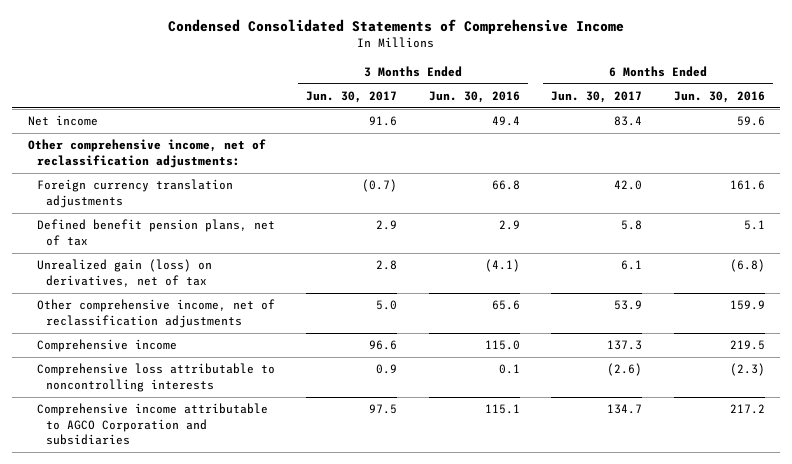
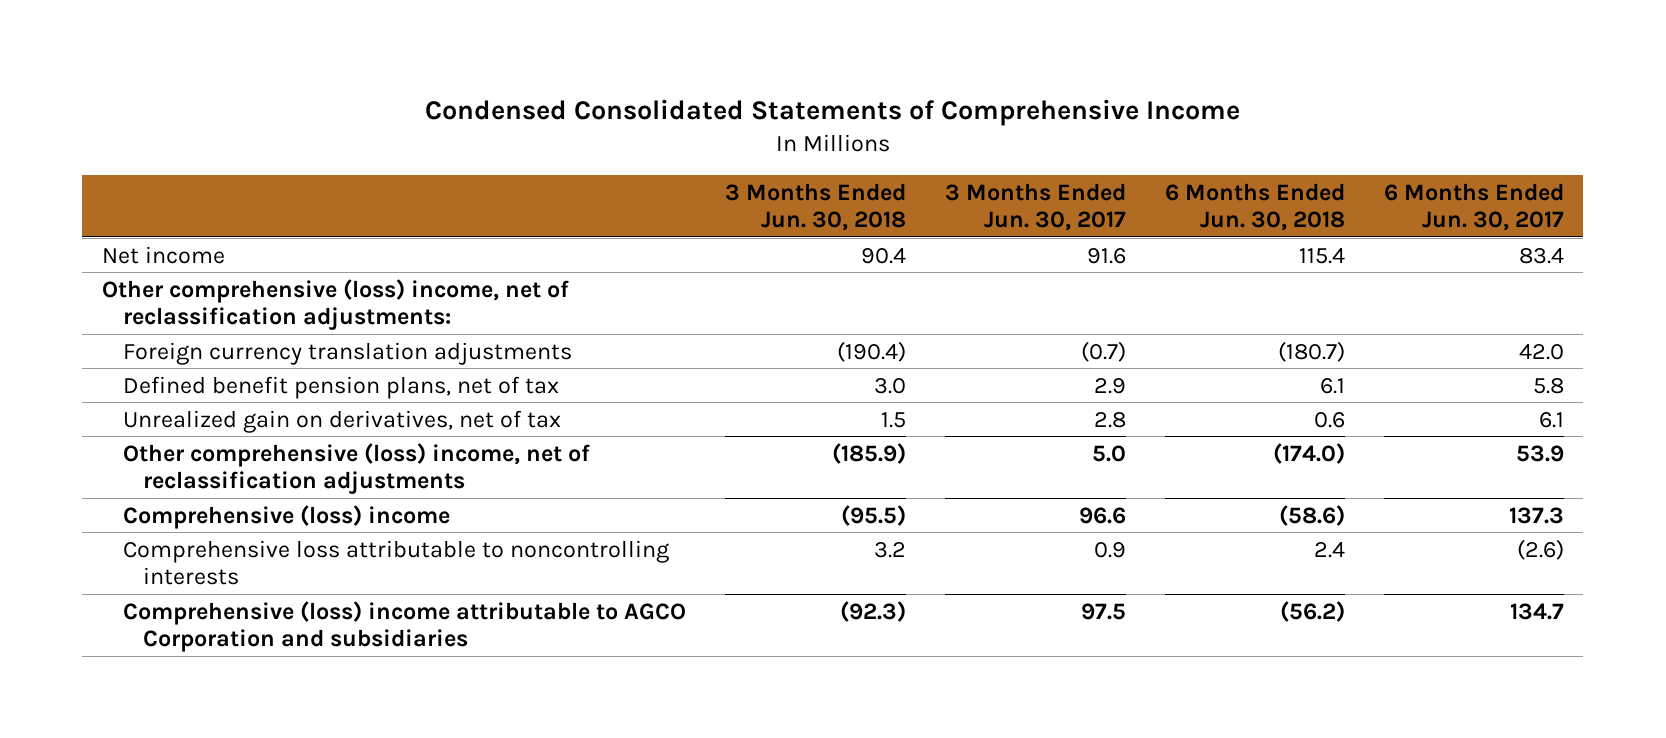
- | 3 Months Ended Jun. 30, 2017 | 3 Months Ended Jun. 30, 2016 | 6 Months Ended Jun. 30, 2017 | 6 Months Ended Jun. 30, 2016
+ | 3 Months Ended Jun. 30, 2018 | 3 Months Ended Jun. 30, 2017 | 6 Months Ended Jun. 30, 2018 | 6 Months Ended Jun. 30, 2017
- Other comprehensive income, net of reclassification adjustments:
+ Other comprehensive (loss) income, net of reclassification adjustments:
- Unrealized gain (loss) on derivatives, net of tax | 2.8 | (4.1) | 6.1 | (6.8)
- Other comprehensive income, net of reclassification adjustments | 5.0 | 65.6 | 53.9 | 159.9
- Comprehensive income | 96.6 | 115.0 | 137.3 | 219.5
+ Unrealized gain on derivatives, net of tax | 1.5 | 2.8 | 0.6 | 6.1
+ Other comprehensive (loss) income, net of reclassification adjustments | (185.9) | 5.0 | (174.0) | 53.9
+ Comprehensive (loss) income | (95.5) | 96.6 | (58.6) | 137.3
- Comprehensive income attributable to AGCO Corporation and subsidiaries | 97.5 | 115.1 | 134.7 | 217.2
+ Comprehensive (loss) income attributable to AGCO Corporation and subsidiaries | (92.3) | 97.5 | (56.2) | 134.7

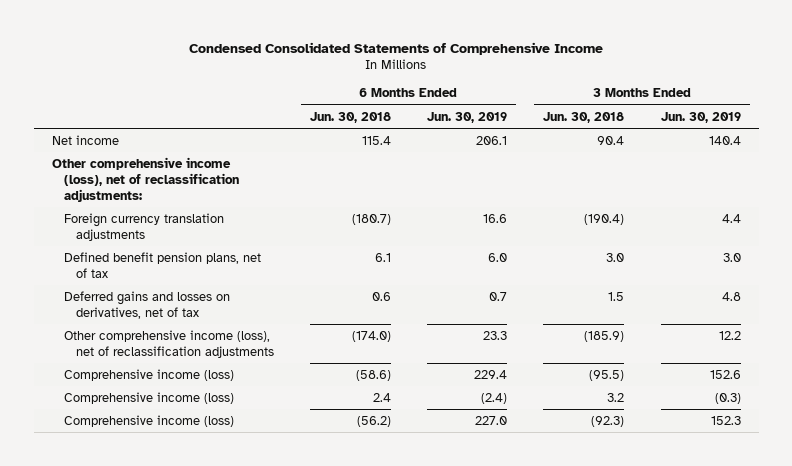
- | 3 Months Ended Jun. 30, 2018 | 3 Months Ended Jun. 30, 2017 | 6 Months Ended Jun. 30, 2018 | 6 Months Ended Jun. 30, 2017
+ | 6 Months Ended Jun. 30, 2018 | 6 Months Ended Jun. 30, 2019 | 3 Months Ended Jun. 30, 2018 | 3 Months Ended Jun. 30, 2019
- Other comprehensive (loss) income, net of reclassification adjustments:
+ Other comprehensive income (loss), net of reclassification adjustments:
- Unrealized gain on derivatives, net of tax | 1.5 | 2.8 | 0.6 | 6.1
- Other comprehensive (loss) income, net of reclassification adjustments | (185.9) | 5.0 | (174.0) | 53.9
- Comprehensive (loss) income | (95.5) | 96.6 | (58.6) | 137.3
- Comprehensive loss attributable to noncontrolling interests | 3.2 | 0.9 | 2.4 | (2.6)
- Comprehensive (loss) income attributable to AGCO Corporation and subsidiaries | (92.3) | 97.5 | (56.2) | 134.7
+ Deferred gains and losses on derivatives, net of tax | 0.6 | 0.7 | 1.5 | 4.8
+ Other comprehensive income (loss), net of reclassification adjustments | (174.0) | 23.3 | (185.9) | 12.2
+ Comprehensive income (loss) | (58.6) | 229.4 | (95.5) | 152.6
+ Comprehensive income (loss) | 2.4 | (2.4) | 3.2 | (0.3)
+ Comprehensive income (loss) | (56.2) | 227.0 | (92.3) | 152.3

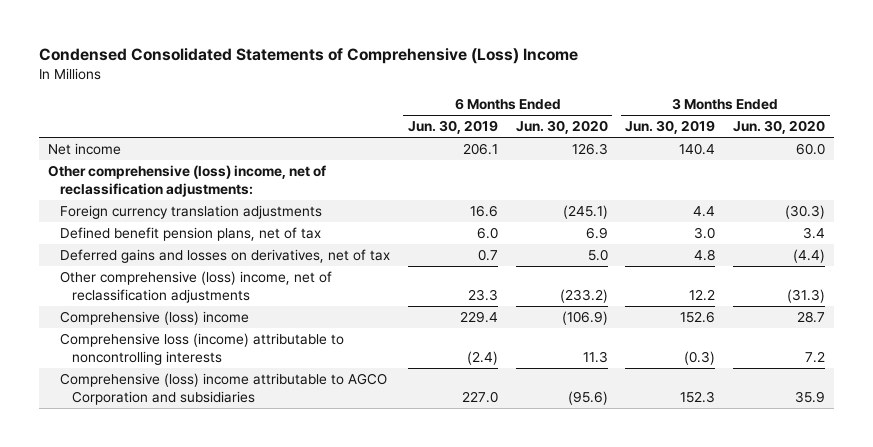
- Condensed Consolidated Statements of Comprehensive Income
+ Condensed Consolidated Statements of Comprehensive (Loss) Income
- | 6 Months Ended Jun. 30, 2018 | 6 Months Ended Jun. 30, 2019 | 3 Months Ended Jun. 30, 2018 | 3 Months Ended Jun. 30, 2019
+ | 6 Months Ended Jun. 30, 2019 | 6 Months Ended Jun. 30, 2020 | 3 Months Ended Jun. 30, 2019 | 3 Months Ended Jun. 30, 2020
- Other comprehensive income (loss), net of reclassification adjustments:
+ Other comprehensive (loss) income, net of reclassification adjustments:
- Other comprehensive income (loss), net of reclassification adjustments | (174.0) | 23.3 | (185.9) | 12.2
- Comprehensive income (loss) | (58.6) | 229.4 | (95.5) | 152.6
- Comprehensive income (loss) | 2.4 | (2.4) | 3.2 | (0.3)
- Comprehensive income (loss) | (56.2) | 227.0 | (92.3) | 152.3
+ Other comprehensive (loss) income, net of reclassification adjustments | 23.3 | (233.2) | 12.2 | (31.3)
+ Comprehensive (loss) income | 229.4 | (106.9) | 152.6 | 28.7
+ Comprehensive loss (income) attributable to noncontrolling interests | (2.4) | 11.3 | (0.3) | 7.2
+ Comprehensive (loss) income attributable to AGCO Corporation and subsidiaries | 227.0 | (95.6) | 152.3 | 35.9

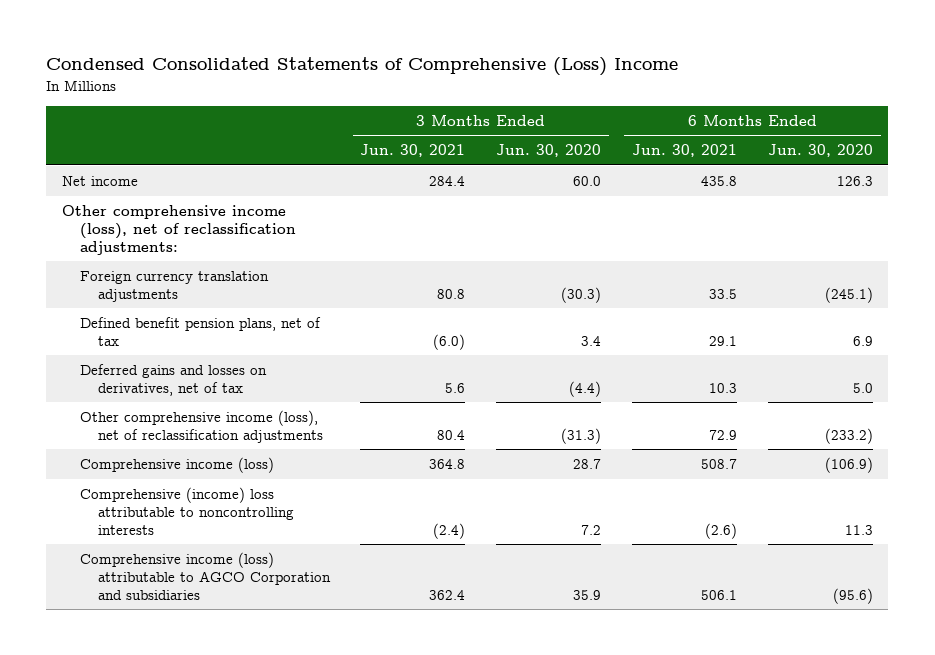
- | 6 Months Ended Jun. 30, 2019 | 6 Months Ended Jun. 30, 2020 | 3 Months Ended Jun. 30, 2019 | 3 Months Ended Jun. 30, 2020
+ | 3 Months Ended Jun. 30, 2021 | 3 Months Ended Jun. 30, 2020 | 6 Months Ended Jun. 30, 2021 | 6 Months Ended Jun. 30, 2020
- Other comprehensive (loss) income, net of reclassification adjustments:
+ Other comprehensive income (loss), net of reclassification adjustments:
- Other comprehensive (loss) income, net of reclassification adjustments | 23.3 | (233.2) | 12.2 | (31.3)
- Comprehensive (loss) income | 229.4 | (106.9) | 152.6 | 28.7
- Comprehensive loss (income) attributable to noncontrolling interests | (2.4) | 11.3 | (0.3) | 7.2
- Comprehensive (loss) income attributable to AGCO Corporation and subsidiaries | 227.0 | (95.6) | 152.3 | 35.9
+ Other comprehensive income (loss), net of reclassification adjustments | 80.4 | (31.3) | 72.9 | (233.2)
+ Comprehensive income (loss) | 364.8 | 28.7 | 508.7 | (106.9)
+ Comprehensive (income) loss attributable to noncontrolling interests | (2.4) | 7.2 | (2.6) | 11.3
+ Comprehensive income (loss) attributable to AGCO Corporation and subsidiaries | 362.4 | 35.9 | 506.1 | (95.6)

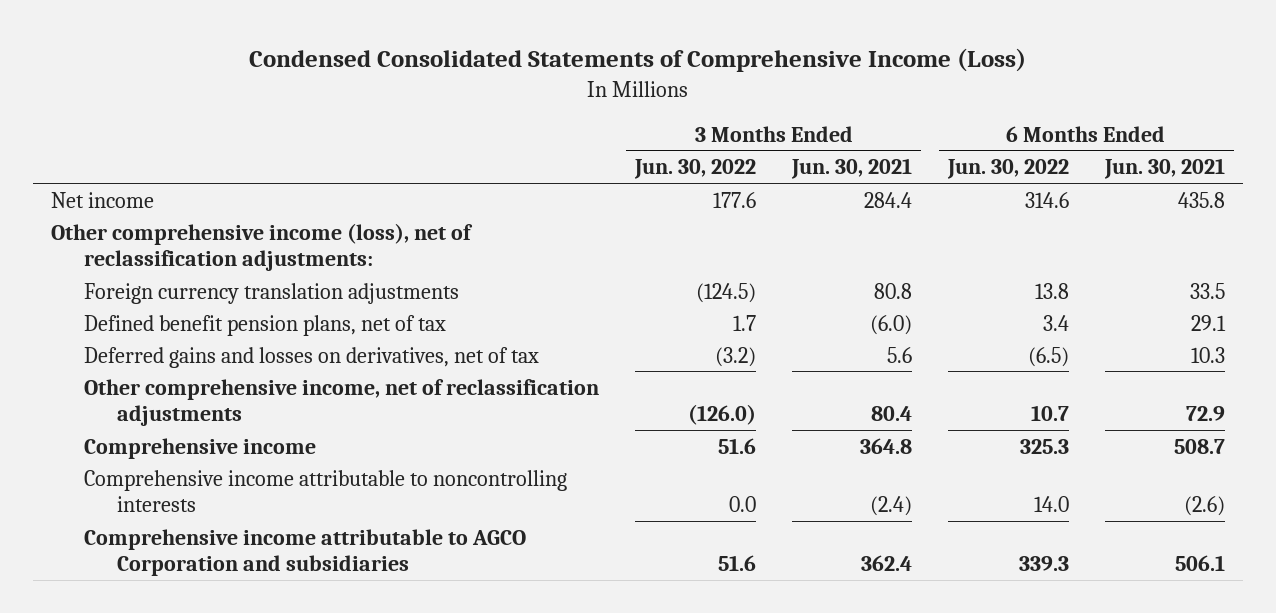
- Condensed Consolidated Statements of Comprehensive (Loss) Income
+ Condensed Consolidated Statements of Comprehensive Income (Loss)
- | 3 Months Ended Jun. 30, 2021 | 3 Months Ended Jun. 30, 2020 | 6 Months Ended Jun. 30, 2021 | 6 Months Ended Jun. 30, 2020
+ | 3 Months Ended Jun. 30, 2022 | 3 Months Ended Jun. 30, 2021 | 6 Months Ended Jun. 30, 2022 | 6 Months Ended Jun. 30, 2021
- Other comprehensive income (loss), net of reclassification adjustments | 80.4 | (31.3) | 72.9 | (233.2)
- Comprehensive income (loss) | 364.8 | 28.7 | 508.7 | (106.9)
- Comprehensive (income) loss attributable to noncontrolling interests | (2.4) | 7.2 | (2.6) | 11.3
- Comprehensive income (loss) attributable to AGCO Corporation and subsidiaries | 362.4 | 35.9 | 506.1 | (95.6)
+ Other comprehensive income, net of reclassification adjustments | (126.0) | 80.4 | 10.7 | 72.9
+ Comprehensive income | 51.6 | 364.8 | 325.3 | 508.7
+ Comprehensive income attributable to noncontrolling interests | 0.0 | (2.4) | 14.0 | (2.6)
+ Comprehensive income attributable to AGCO Corporation and subsidiaries | 51.6 | 362.4 | 339.3 | 506.1

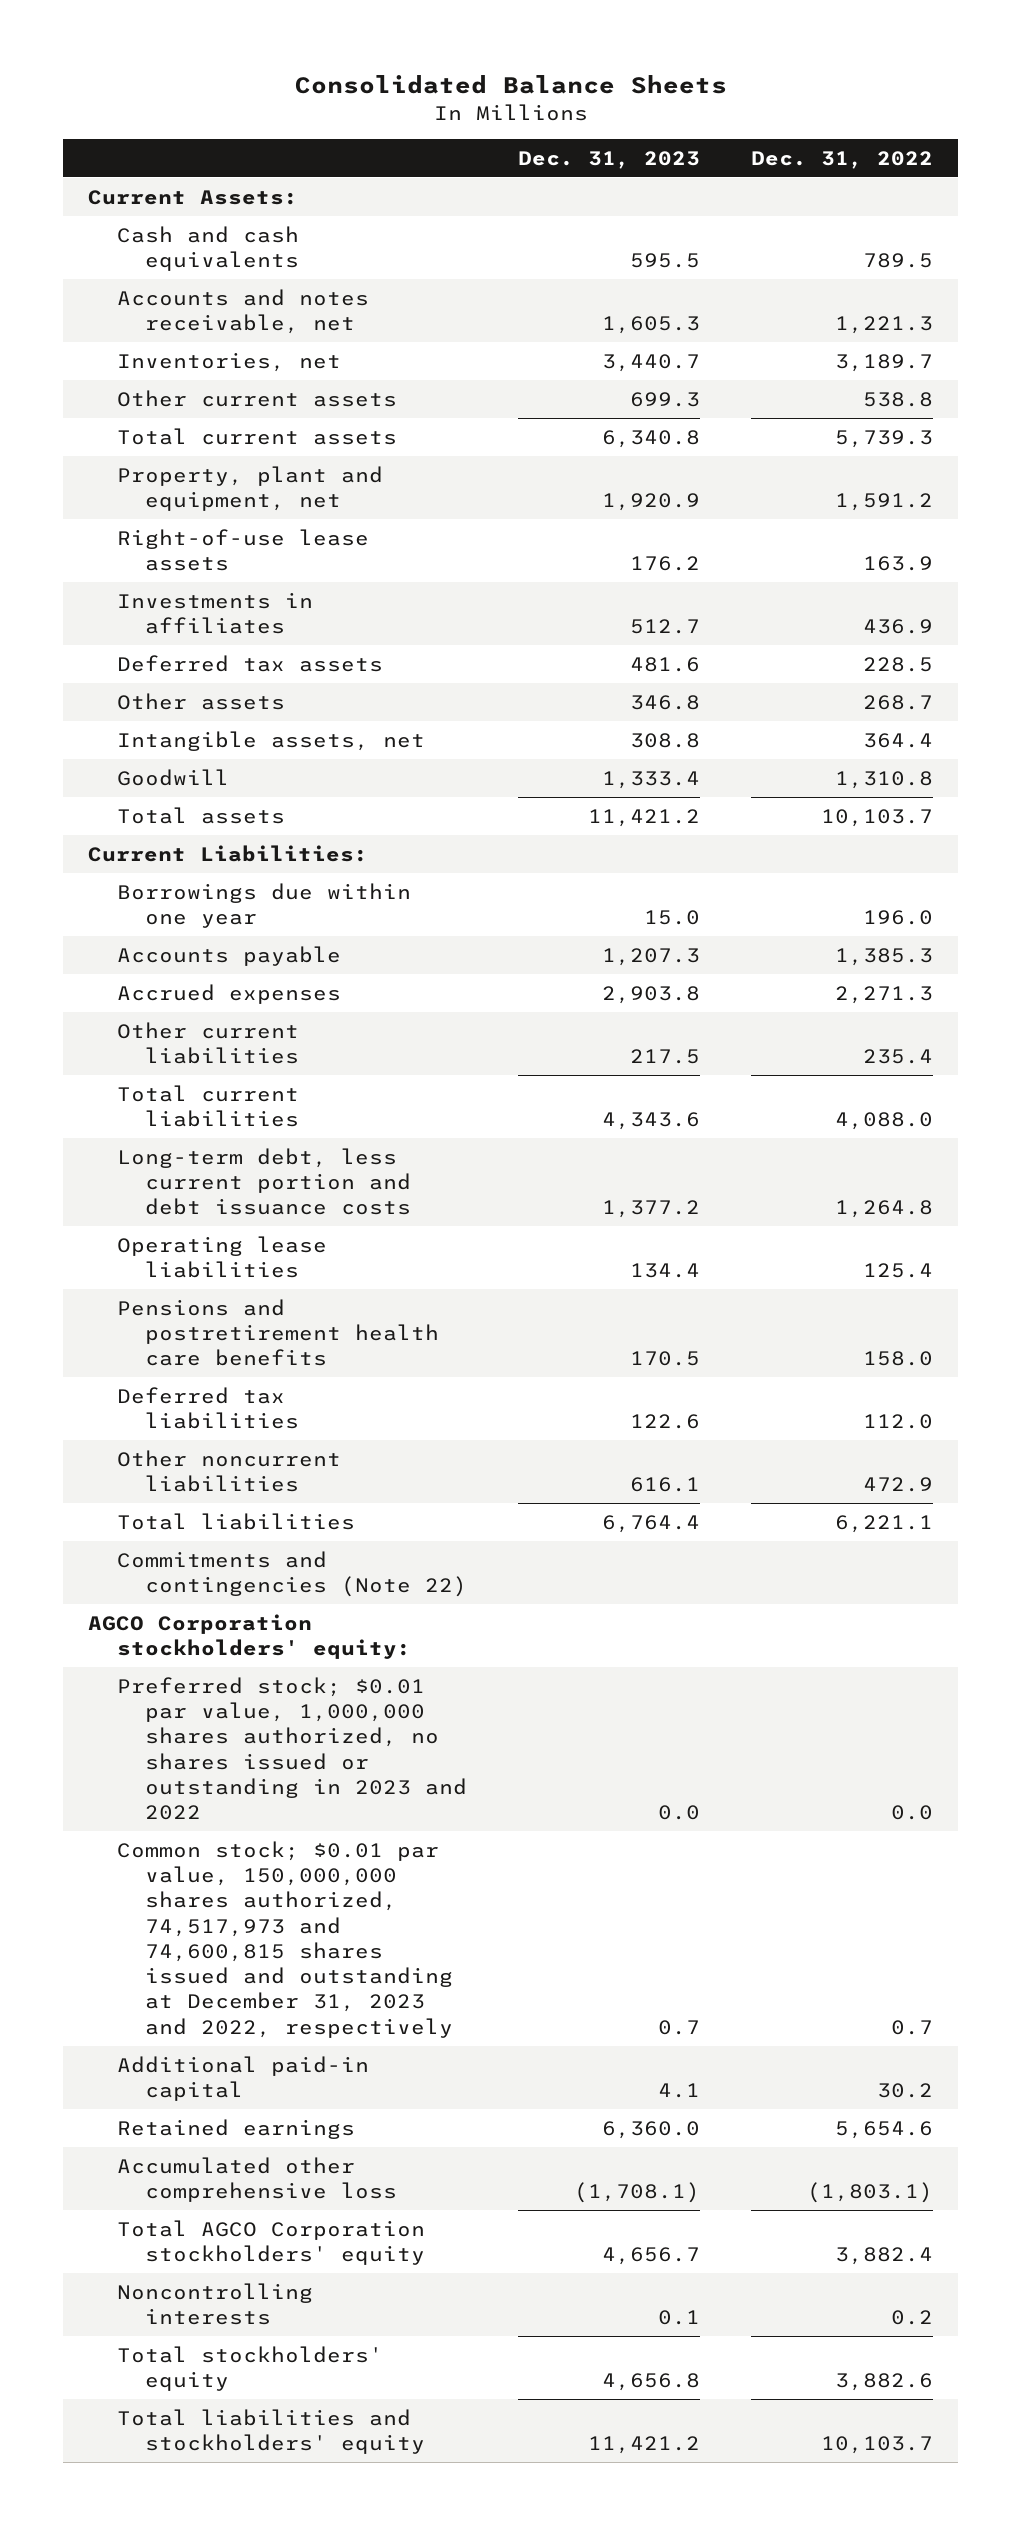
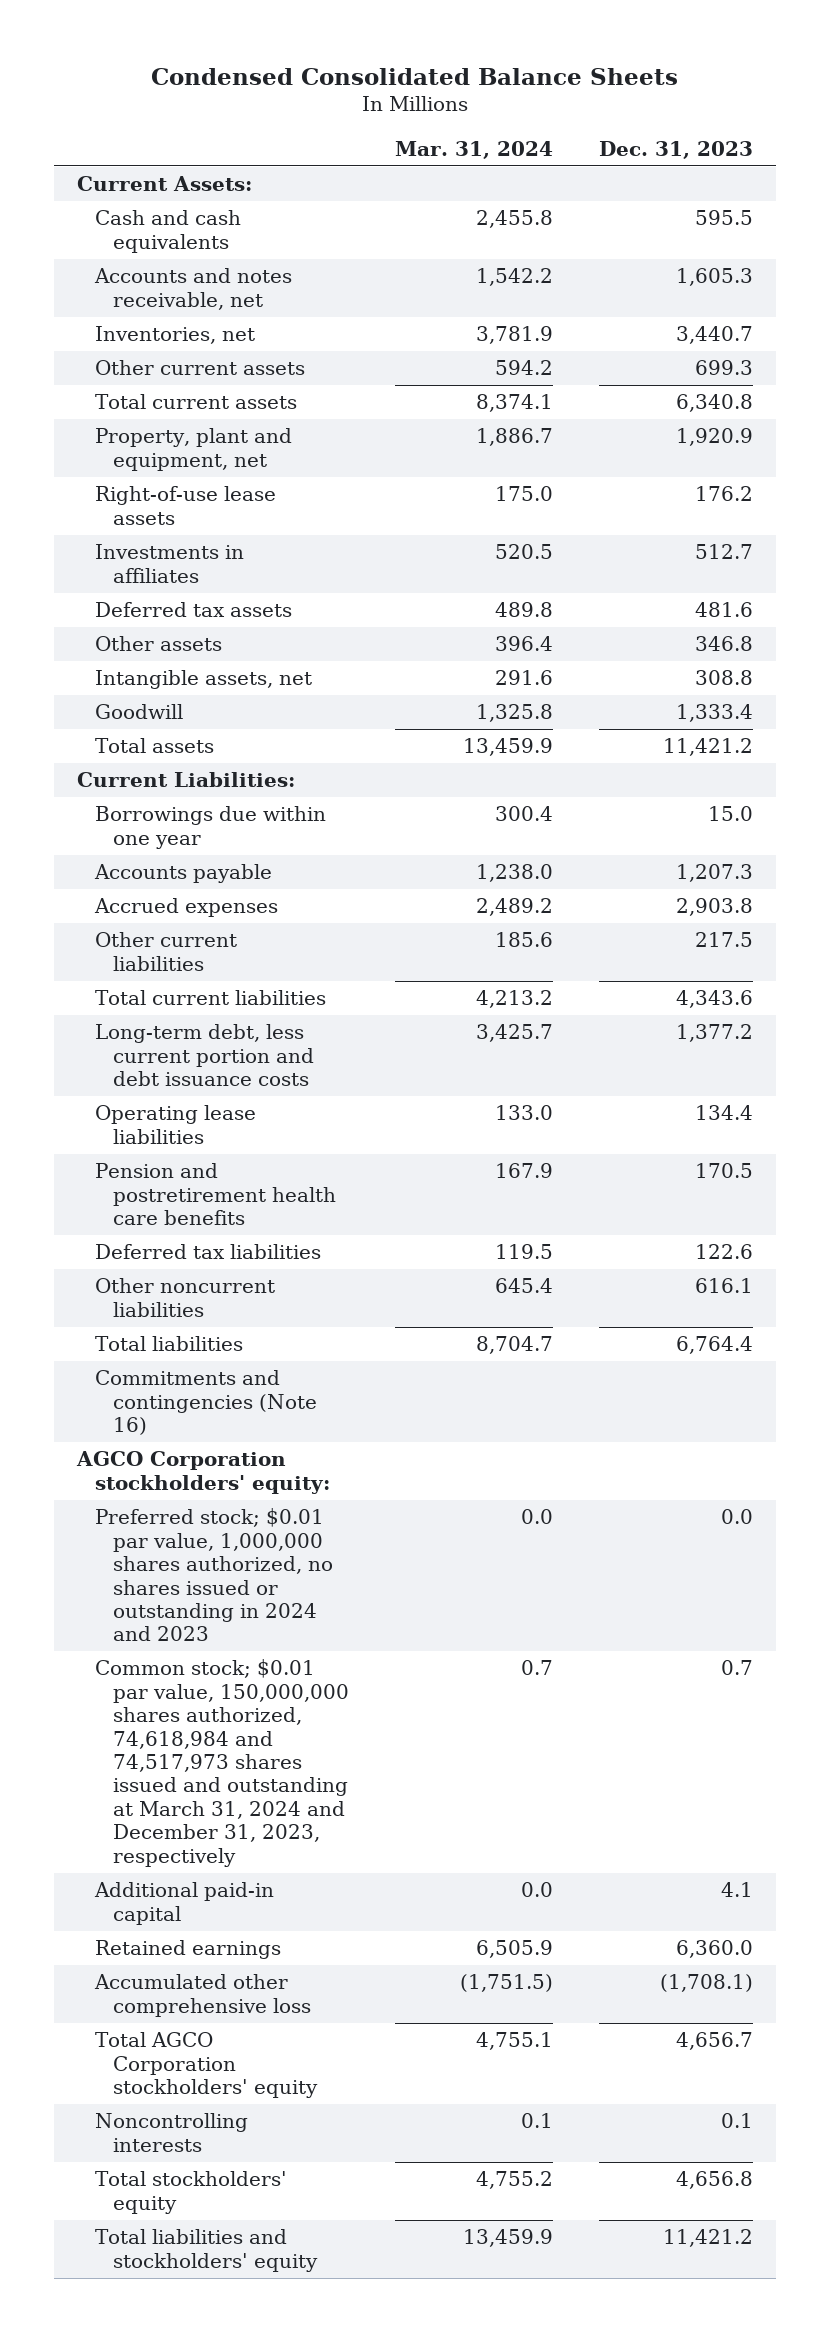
- Consolidated Balance Sheets
+ Condensed Consolidated Balance Sheets
- | Dec. 31, 2023 | Dec. 31, 2022
+ | Mar. 31, 2024 | Dec. 31, 2023
- Pensions and postretirement health care benefits | 170.5 | 158.0
+ Pension and postretirement health care benefits | 167.9 | 170.5
- Commitments and contingencies (Note 22)
+ Commitments and contingencies (Note 16)
- Preferred stock; $0.01 par value, 1,000,000 shares authorized, no shares issued or outstanding in 2023 and 2022 | 0.0 | 0.0
- Common stock; $0.01 par value, 150,000,000 shares authorized, 74,517,973 and 74,600,815 shares issued and outstanding at December 31, 2023 and 2022, respectively | 0.7 | 0.7
+ Preferred stock; $0.01 par value, 1,000,000 shares authorized, no shares issued or outstanding in 2024 and 2023 | 0.0 | 0.0
+ Common stock; $0.01 par value, 150,000,000 shares authorized, 74,618,984 and 74,517,973 shares issued and outstanding at March 31, 2024 and December 31, 2023, respectively | 0.7 | 0.7

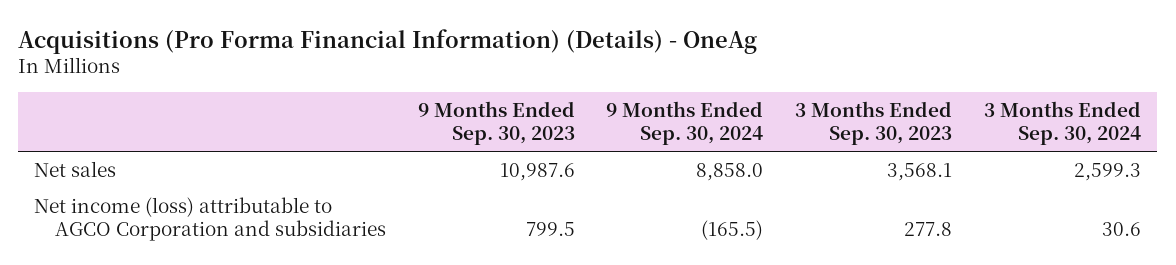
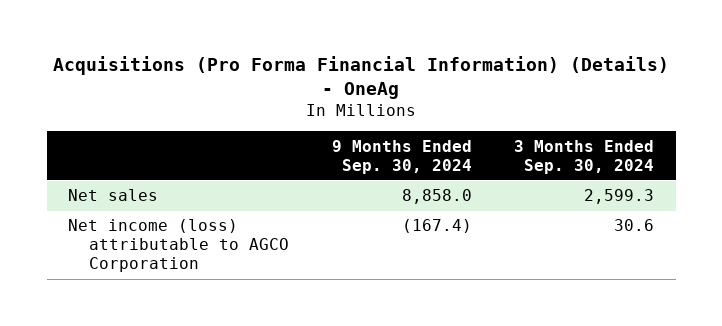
- | 9 Months Ended Sep. 30, 2023 | 9 Months Ended Sep. 30, 2024 | 3 Months Ended Sep. 30, 2023 | 3 Months Ended Sep. 30, 2024
+ | 9 Months Ended Sep. 30, 2024 | 3 Months Ended Sep. 30, 2024
- Net income (loss) attributable to AGCO Corporation and subsidiaries | 799.5 | (165.5) | 277.8 | 30.6
+ Net income (loss) attributable to AGCO Corporation | (167.4) | 30.6

